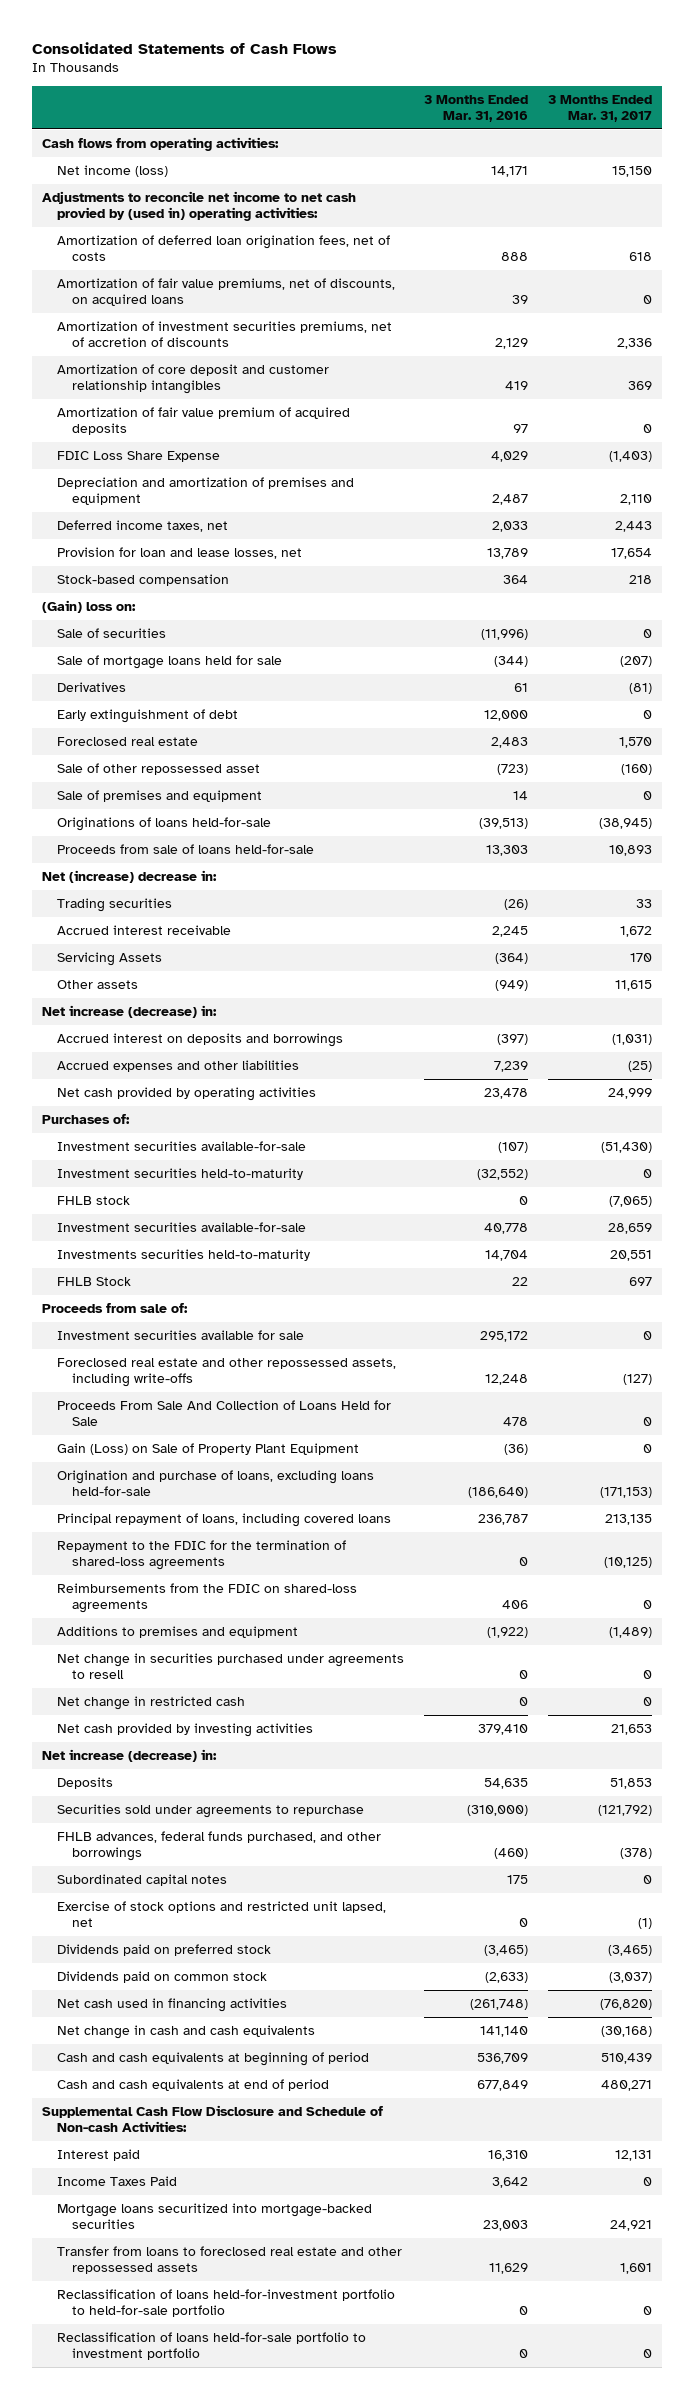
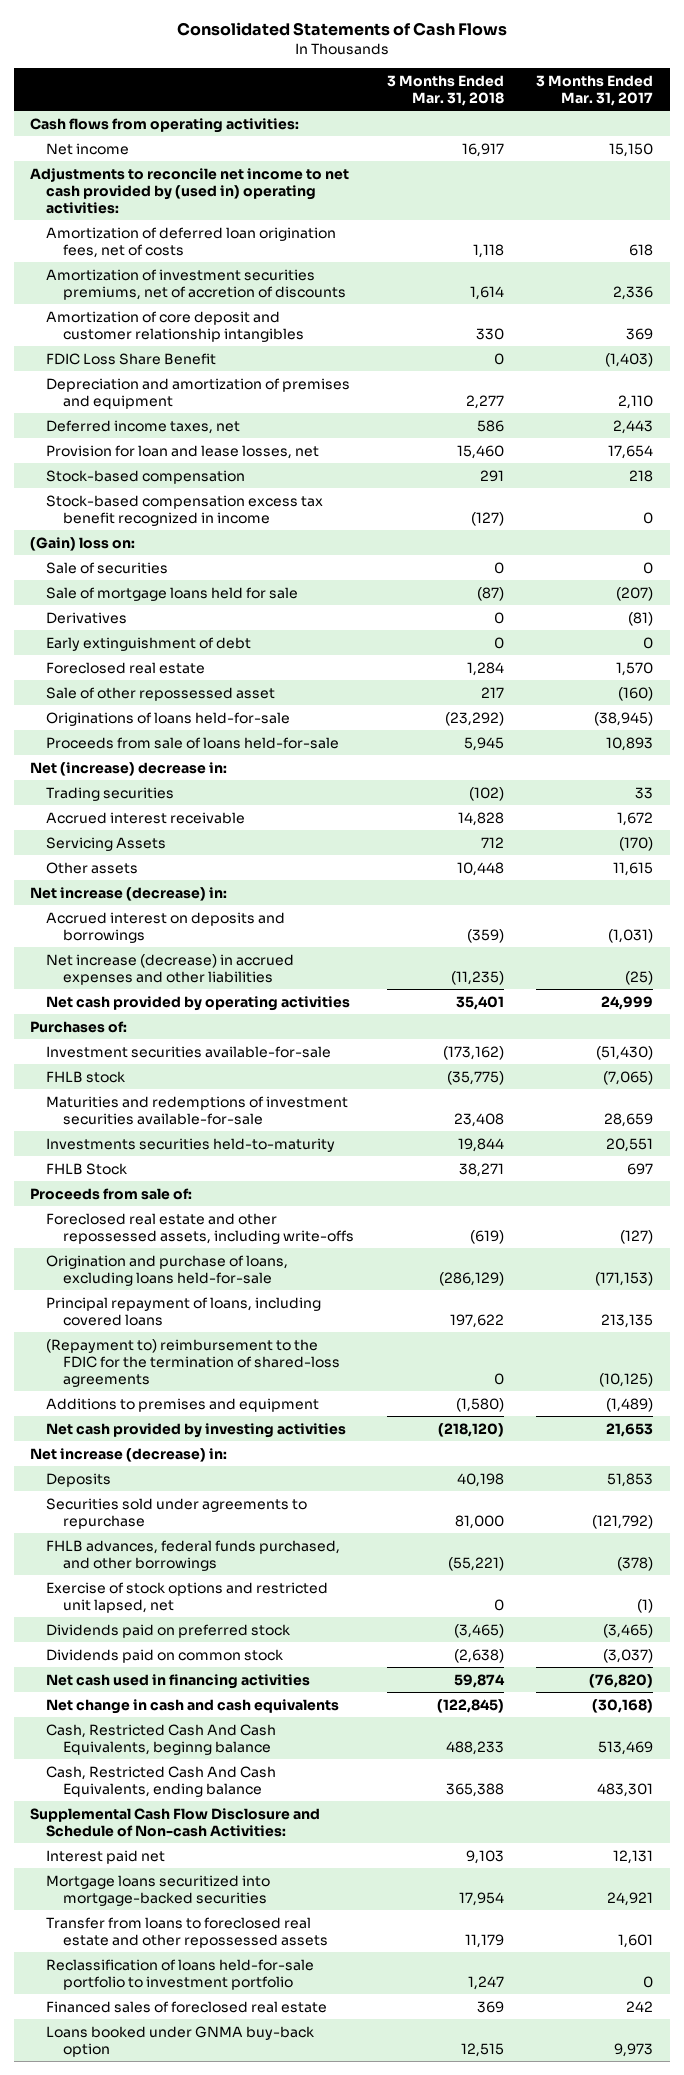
- | 3 Months Ended Mar. 31, 2016 | 3 Months Ended Mar. 31, 2017
+ | 3 Months Ended Mar. 31, 2018 | 3 Months Ended Mar. 31, 2017
- Net income (loss) | 14,171 | 15,150
- Adjustments to reconcile net income to net cash provied by (used in) operating activities:
+ Net income | 16,917 | 15,150
+ Adjustments to reconcile net income to net cash provided by (used in) operating activities:
- Amortization of fair value premiums, net of discounts, on acquired loans | 39 | 0
- Amortization of fair value premium of acquired deposits | 97 | 0
- FDIC Loss Share Expense | 4,029 | (1,403)
+ FDIC Loss Share Benefit | 0 | (1,403)
+ Stock-based compensation excess tax benefit recognized in income | (127) | 0
- Sale of premises and equipment | 14 | 0
- Servicing Assets | (364) | 170
+ Servicing Assets | 712 | (170)
- Accrued expenses and other liabilities | 7,239 | (25)
+ Net increase (decrease) in accrued expenses and other liabilities | (11,235) | (25)
- Investment securities held-to-maturity | (32,552) | 0
- Investment securities available-for-sale | 40,778 | 28,659
+ Maturities and redemptions of investment securities available-for-sale | 23,408 | 28,659
- Investment securities available for sale | 295,172 | 0
- Proceeds From Sale And Collection of Loans Held for Sale | 478 | 0
- Gain (Loss) on Sale of Property Plant Equipment | (36) | 0
- Repayment to the FDIC for the termination of shared-loss agreements | 0 | (10,125)
- Reimbursements from the FDIC on shared-loss agreements | 406 | 0
+ (Repayment to) reimbursement to the FDIC for the termination of shared-loss agreements | 0 | (10,125)
- Net change in securities purchased under agreements to resell | 0 | 0
- Net change in restricted cash | 0 | 0
- Subordinated capital notes | 175 | 0
- Cash and cash equivalents at beginning of period | 536,709 | 510,439
- Cash and cash equivalents at end of period | 677,849 | 480,271
+ Cash, Restricted Cash And Cash Equivalents, beginng balance | 488,233 | 513,469
+ Cash, Restricted Cash And Cash Equivalents, ending balance | 365,388 | 483,301
- Interest paid | 16,310 | 12,131
- Income Taxes Paid | 3,642 | 0
+ Interest paid net | 9,103 | 12,131
- Reclassification of loans held-for-investment portfolio to held-for-sale portfolio | 0 | 0
+ Financed sales of foreclosed real estate | 369 | 242
+ Loans booked under GNMA buy-back option | 12,515 | 9,973

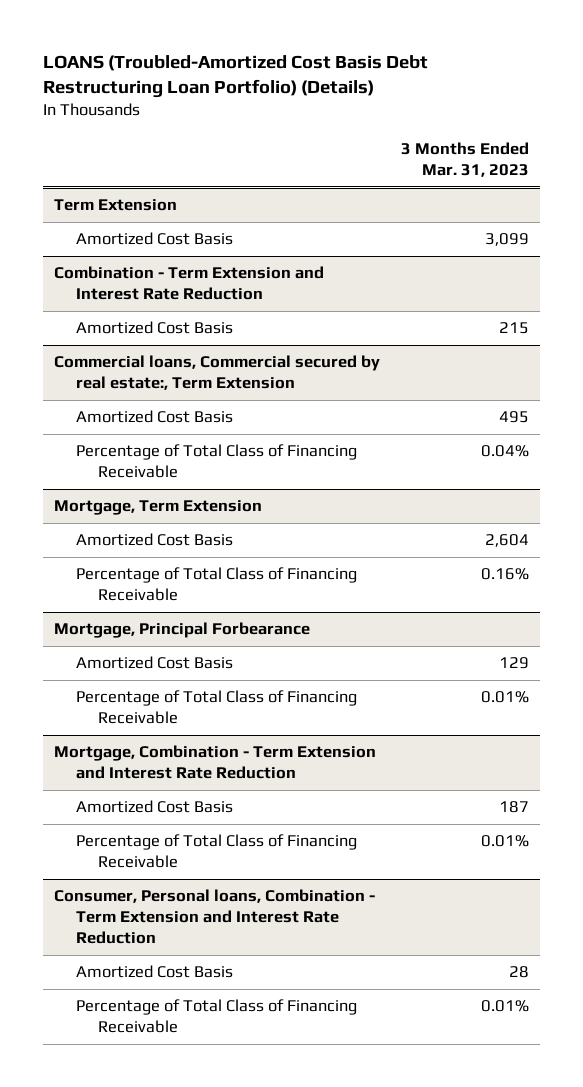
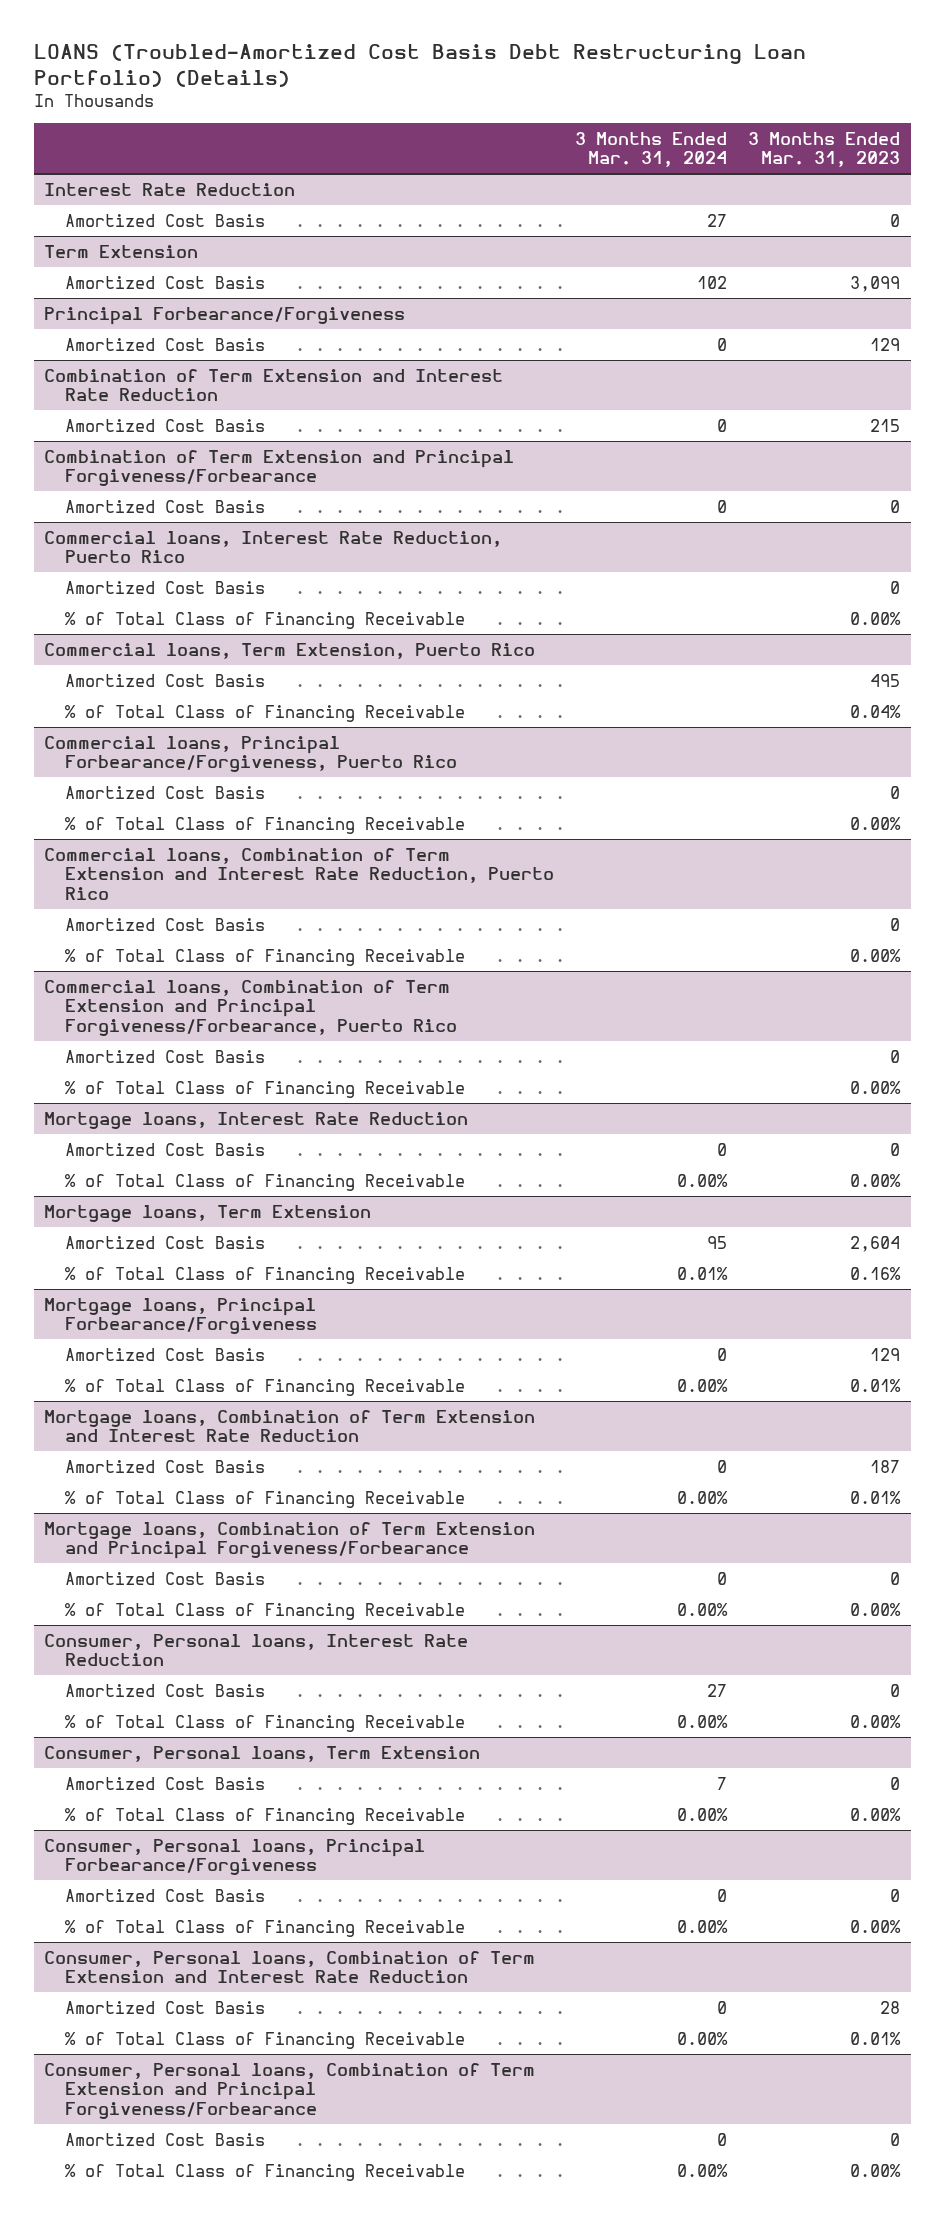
- | 3 Months Ended Mar. 31, 2023
+ | 3 Months Ended Mar. 31, 2024 | 3 Months Ended Mar. 31, 2023
+ Interest Rate Reduction
+ Amortized Cost Basis | 27 | 0
- Combination - Term Extension and Interest Rate Reduction
+ Principal Forbearance/Forgiveness
+ Amortized Cost Basis | 0 | 129
+ Combination of Term Extension and Interest Rate Reduction
- Commercial loans, Commercial secured by real estate:, Term Extension
+ Combination of Term Extension and Principal Forgiveness/Forbearance
+ Amortized Cost Basis | 0 | 0
+ Commercial loans, Interest Rate Reduction, Puerto Rico
+ Amortized Cost Basis | | 0
+ % of Total Class of Financing Receivable | | 0.00%
+ Commercial loans, Term Extension, Puerto Rico
- Percentage of Total Class of Financing Receivable | 0.04%
- Mortgage, Term Extension
+ % of Total Class of Financing Receivable | | 0.04%
+ Commercial loans, Principal Forbearance/Forgiveness, Puerto Rico
+ Amortized Cost Basis | | 0
+ % of Total Class of Financing Receivable | | 0.00%
+ Commercial loans, Combination of Term Extension and Interest Rate Reduction, Puerto Rico
+ Amortized Cost Basis | | 0
+ % of Total Class of Financing Receivable | | 0.00%
+ Commercial loans, Combination of Term Extension and Principal Forgiveness/Forbearance, Puerto Rico
+ Amortized Cost Basis | | 0
+ % of Total Class of Financing Receivable | | 0.00%
+ Mortgage loans, Interest Rate Reduction
+ Amortized Cost Basis | 0 | 0
+ % of Total Class of Financing Receivable | 0.00% | 0.00%
+ Mortgage loans, Term Extension
- Percentage of Total Class of Financing Receivable | 0.16%
- Mortgage, Principal Forbearance
+ % of Total Class of Financing Receivable | 0.01% | 0.16%
+ Mortgage loans, Principal Forbearance/Forgiveness
- Percentage of Total Class of Financing Receivable | 0.01%
- Mortgage, Combination - Term Extension and Interest Rate Reduction
+ % of Total Class of Financing Receivable | 0.00% | 0.01%
+ Mortgage loans, Combination of Term Extension and Interest Rate Reduction
- Percentage of Total Class of Financing Receivable | 0.01%
- Consumer, Personal loans, Combination - Term Extension and Interest Rate Reduction
+ % of Total Class of Financing Receivable | 0.00% | 0.01%
+ Mortgage loans, Combination of Term Extension and Principal Forgiveness/Forbearance
+ Amortized Cost Basis | 0 | 0
+ % of Total Class of Financing Receivable | 0.00% | 0.00%
+ Consumer, Personal loans, Interest Rate Reduction
+ Amortized Cost Basis | 27 | 0
+ % of Total Class of Financing Receivable | 0.00% | 0.00%
+ Consumer, Personal loans, Term Extension
+ Amortized Cost Basis | 7 | 0
+ % of Total Class of Financing Receivable | 0.00% | 0.00%
+ Consumer, Personal loans, Principal Forbearance/Forgiveness
+ Amortized Cost Basis | 0 | 0
+ % of Total Class of Financing Receivable | 0.00% | 0.00%
+ Consumer, Personal loans, Combination of Term Extension and Interest Rate Reduction
- Percentage of Total Class of Financing Receivable | 0.01%
+ % of Total Class of Financing Receivable | 0.00% | 0.01%
+ Consumer, Personal loans, Combination of Term Extension and Principal Forgiveness/Forbearance
+ Amortized Cost Basis | 0 | 0
+ % of Total Class of Financing Receivable | 0.00% | 0.00%

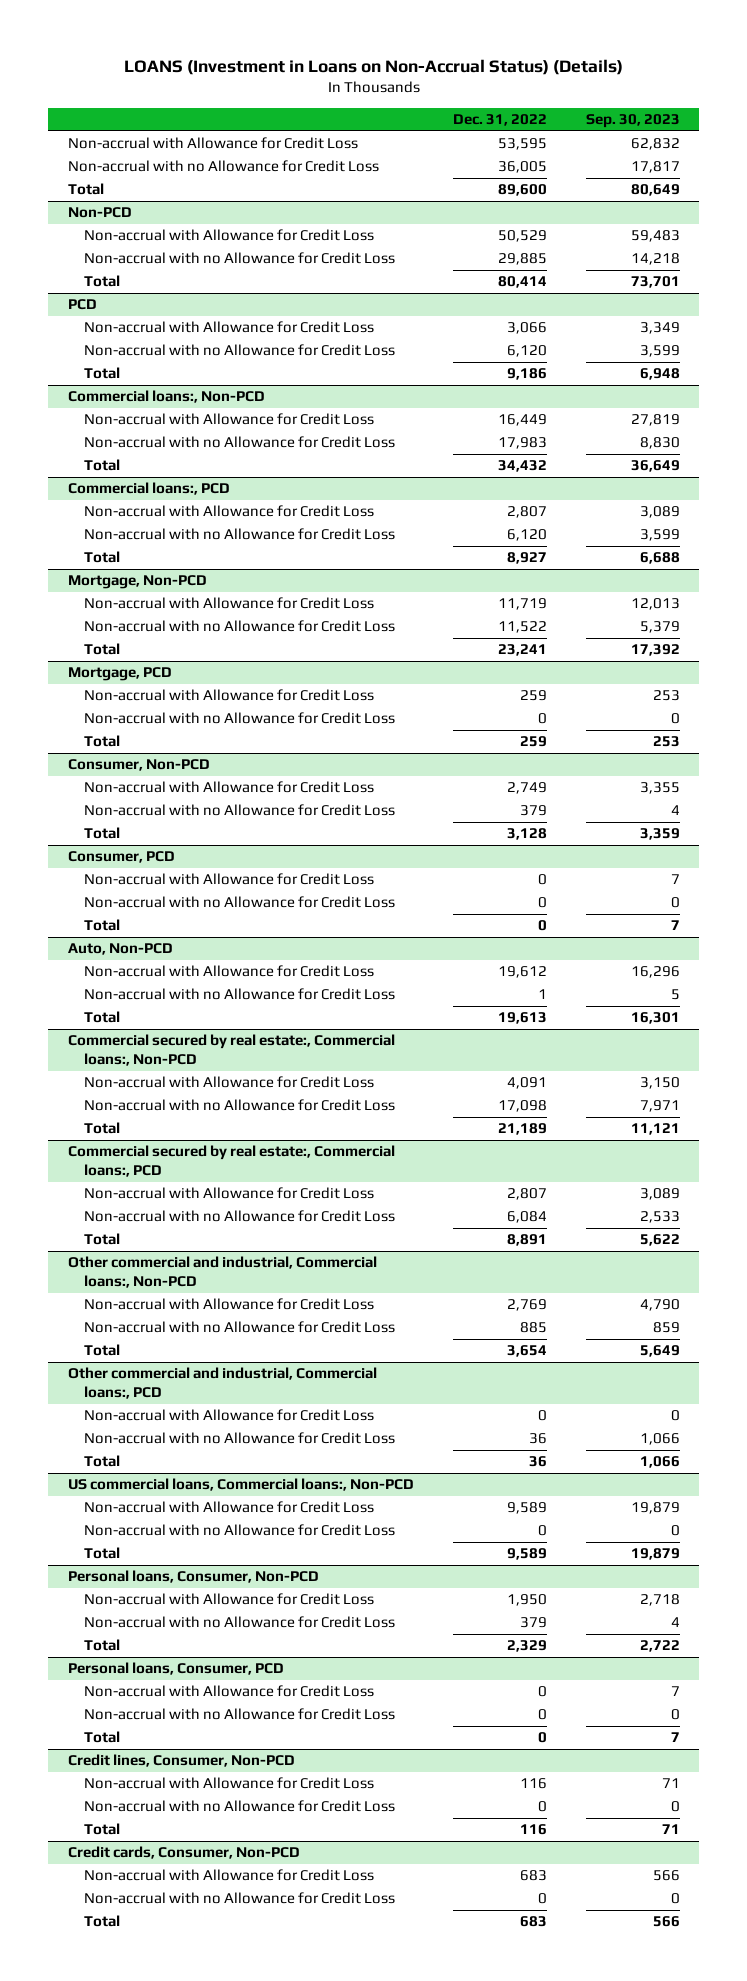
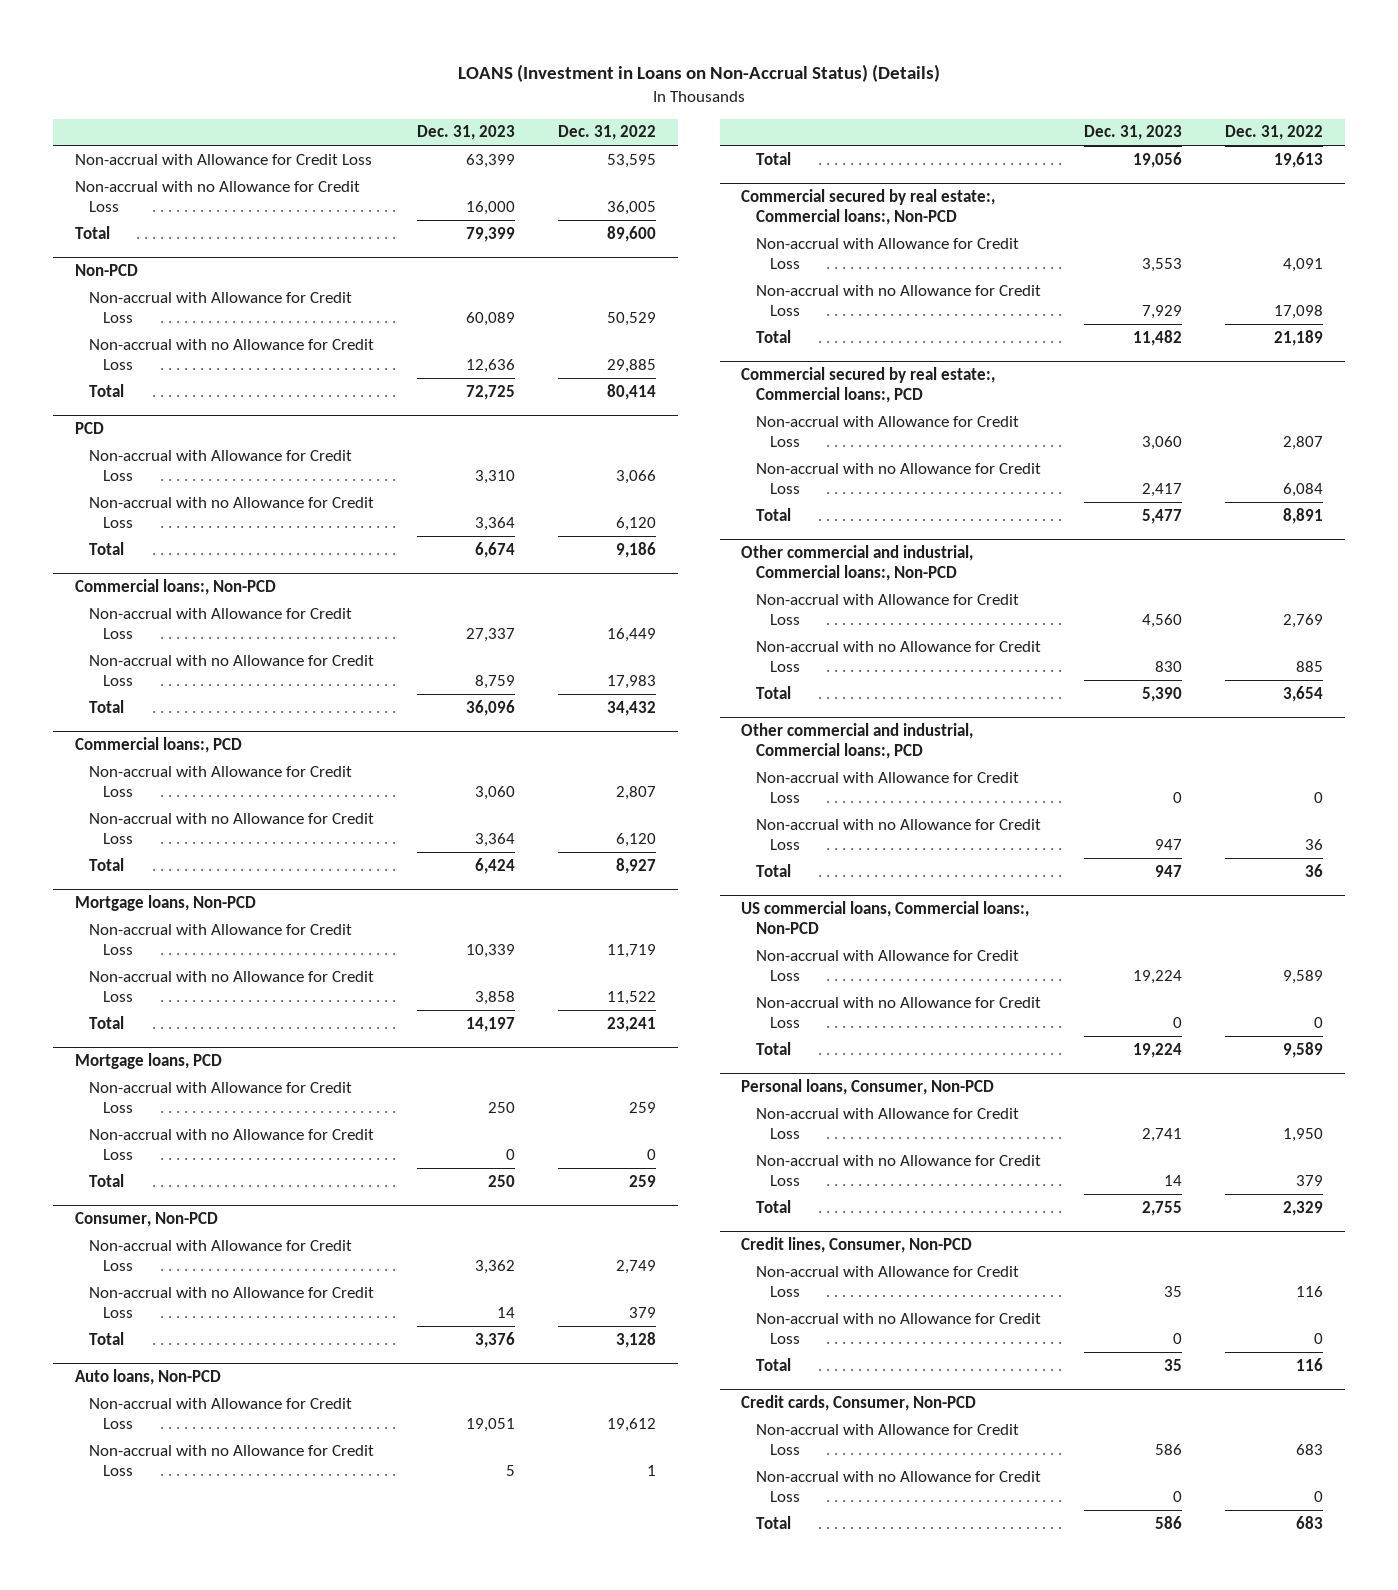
- | Dec. 31, 2022 | Sep. 30, 2023
+ | Dec. 31, 2023 | Dec. 31, 2022
- Mortgage, Non-PCD
+ Mortgage loans, Non-PCD
- Mortgage, PCD
+ Mortgage loans, PCD
- Consumer, PCD
- Non-accrual with Allowance for Credit Loss | 0 | 7
- Non-accrual with no Allowance for Credit Loss | 0 | 0
- Total | 0 | 7
- Auto, Non-PCD
+ Auto loans, Non-PCD
- Personal loans, Consumer, PCD
- Non-accrual with Allowance for Credit Loss | 0 | 7
- Non-accrual with no Allowance for Credit Loss | 0 | 0
- Total | 0 | 7

